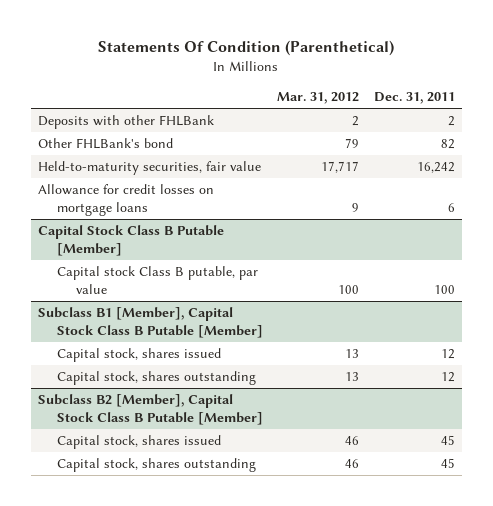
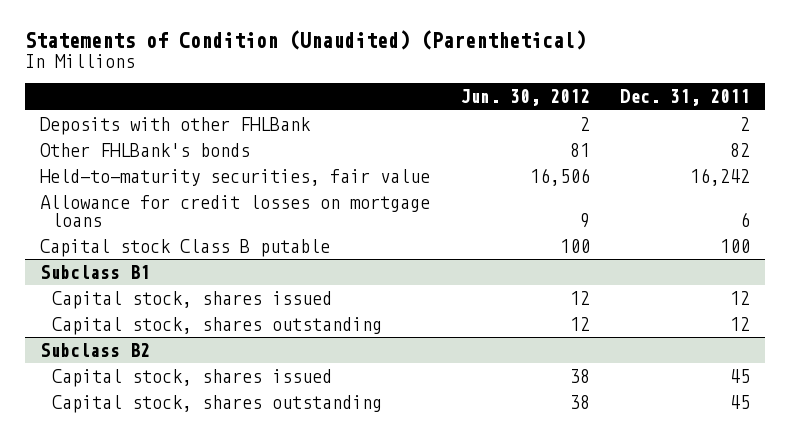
- Statements Of Condition (Parenthetical)
+ Statements of Condition (Unaudited) (Parenthetical)
- | Mar. 31, 2012 | Dec. 31, 2011
+ | Jun. 30, 2012 | Dec. 31, 2011
- Other FHLBank's bond | 79 | 82
+ Other FHLBank's bonds | 81 | 82
- Capital Stock Class B Putable [Member]
- Capital stock Class B putable, par value | 100 | 100
- Subclass B1 [Member], Capital Stock Class B Putable [Member]
+ Capital stock Class B putable | 100 | 100
+ Subclass B1
- Subclass B2 [Member], Capital Stock Class B Putable [Member]
+ Subclass B2

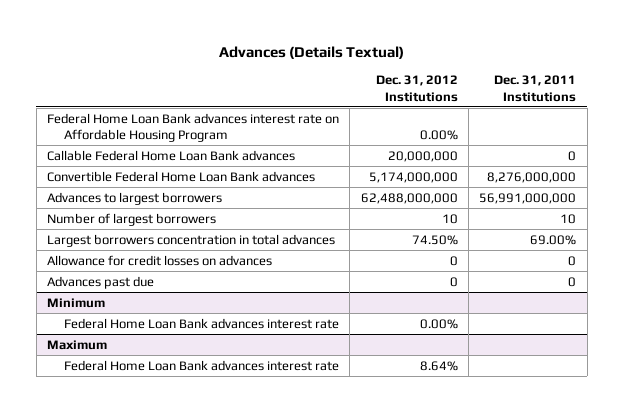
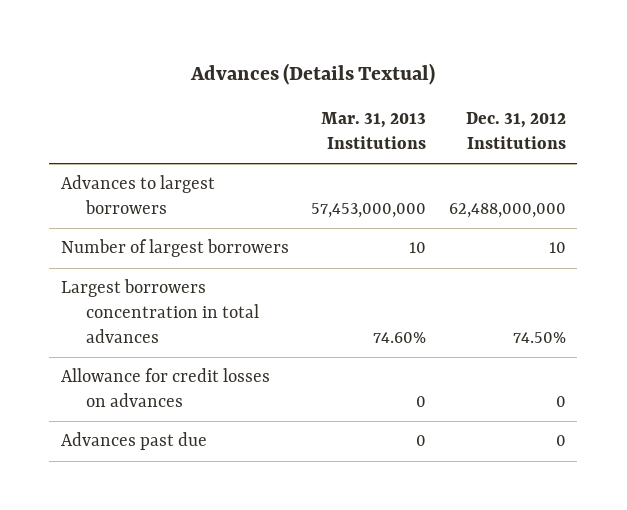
- | Dec. 31, 2012 Institutions | Dec. 31, 2011 Institutions
+ | Mar. 31, 2013 Institutions | Dec. 31, 2012 Institutions
- Federal Home Loan Bank advances interest rate on Affordable Housing Program | 0.00% |
- Callable Federal Home Loan Bank advances | 20,000,000 | 0
- Convertible Federal Home Loan Bank advances | 5,174,000,000 | 8,276,000,000
- Minimum
- Federal Home Loan Bank advances interest rate | 0.00% |
- Maximum
- Federal Home Loan Bank advances interest rate | 8.64% |

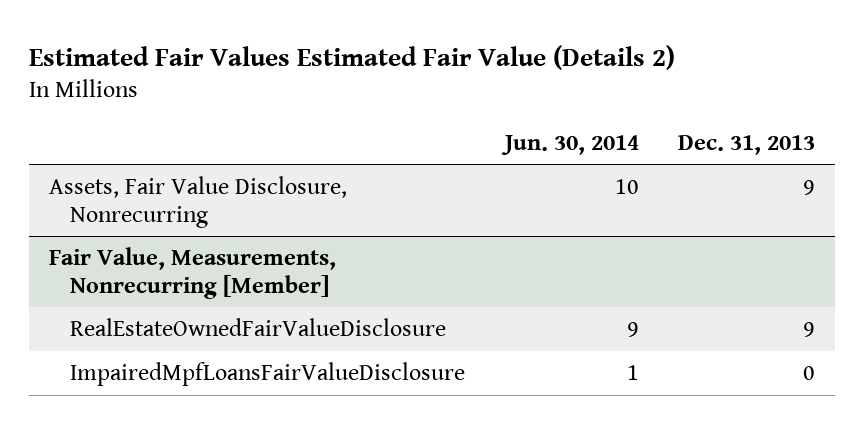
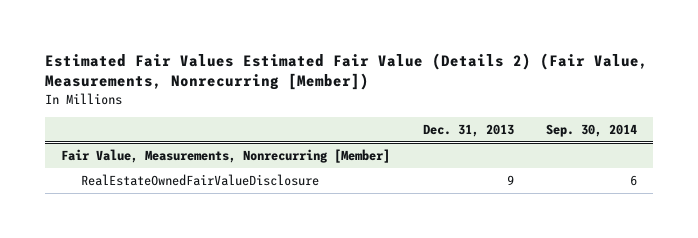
- Estimated Fair Values Estimated Fair Value (Details 2)
+ Estimated Fair Values Estimated Fair Value (Details 2) (Fair Value, Measurements, Nonrecurring [Member])
- | Jun. 30, 2014 | Dec. 31, 2013
+ | Dec. 31, 2013 | Sep. 30, 2014
- Assets, Fair Value Disclosure, Nonrecurring | 10 | 9
@ Fair Value, Measurements, Nonrecurring [Member]
- ImpairedMpfLoansFairValueDisclosure | 1 | 0

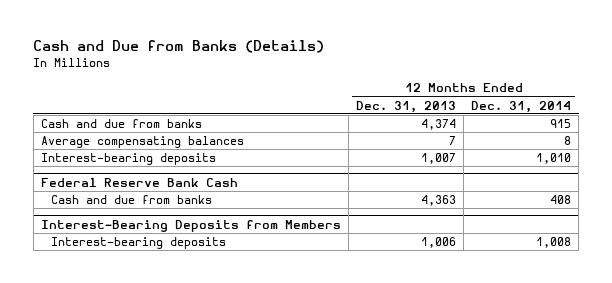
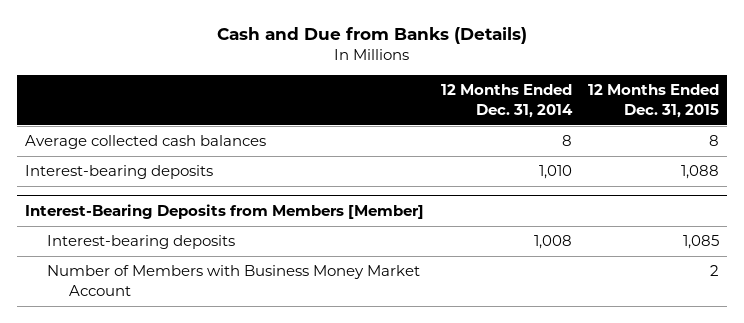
- | 12 Months Ended Dec. 31, 2013 | 12 Months Ended Dec. 31, 2014
+ | 12 Months Ended Dec. 31, 2014 | 12 Months Ended Dec. 31, 2015
- Cash and due from banks | 4,374 | 915
- Average compensating balances | 7 | 8
+ Average collected cash balances | 8 | 8
- Federal Reserve Bank Cash
- Cash and due from banks | 4,363 | 408
- Interest-Bearing Deposits from Members
+ Interest-Bearing Deposits from Members [Member]
+ Number of Members with Business Money Market Account | | 2

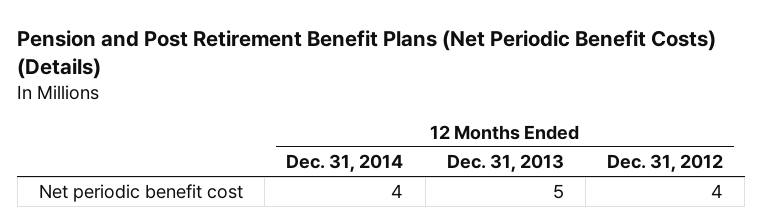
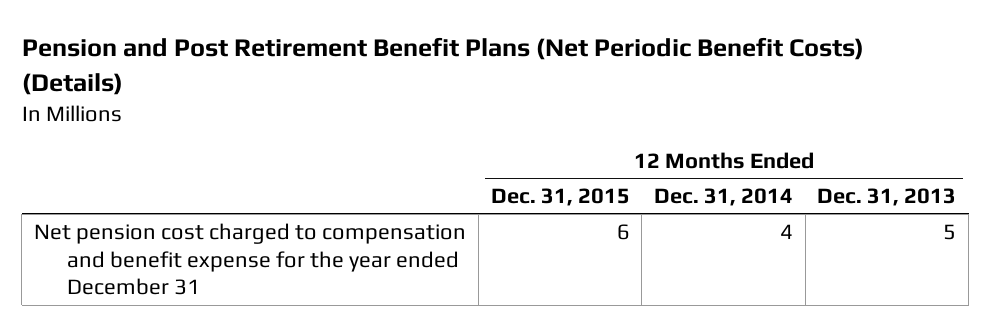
- | 12 Months Ended Dec. 31, 2014 | 12 Months Ended Dec. 31, 2013 | 12 Months Ended Dec. 31, 2012
+ | 12 Months Ended Dec. 31, 2015 | 12 Months Ended Dec. 31, 2014 | 12 Months Ended Dec. 31, 2013
- Net periodic benefit cost | 4 | 5 | 4
+ Net pension cost charged to compensation and benefit expense for the year ended December 31 | 6 | 4 | 5

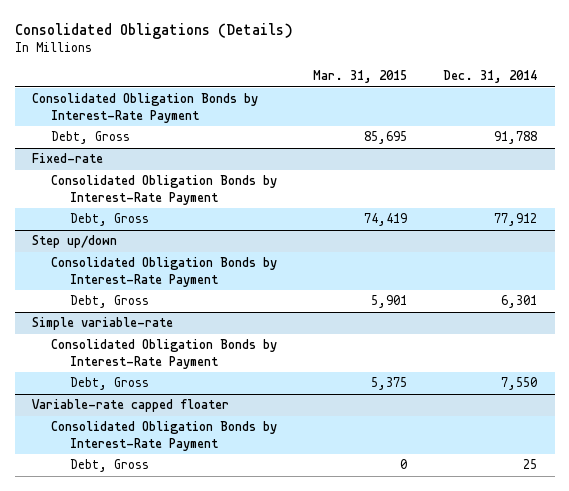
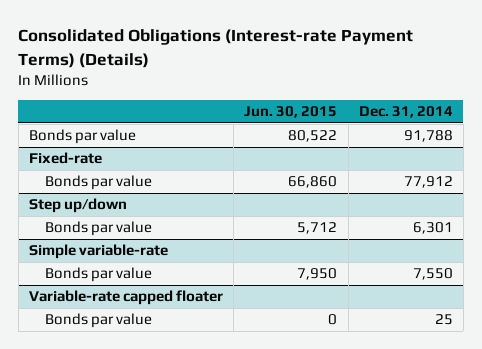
- Consolidated Obligations (Details)
+ Consolidated Obligations (Interest-rate Payment Terms) (Details)
- | Mar. 31, 2015 | Dec. 31, 2014
+ | Jun. 30, 2015 | Dec. 31, 2014
- Consolidated Obligation Bonds by Interest-Rate Payment
- Debt, Gross | 85,695 | 91,788
+ Bonds par value | 80,522 | 91,788
@ Fixed-rate
- Consolidated Obligation Bonds by Interest-Rate Payment
- Debt, Gross | 74,419 | 77,912
+ Bonds par value | 66,860 | 77,912
@ Step up/down
- Consolidated Obligation Bonds by Interest-Rate Payment
- Debt, Gross | 5,901 | 6,301
+ Bonds par value | 5,712 | 6,301
@ Simple variable-rate
- Consolidated Obligation Bonds by Interest-Rate Payment
- Debt, Gross | 5,375 | 7,550
+ Bonds par value | 7,950 | 7,550
@ Variable-rate capped floater
- Consolidated Obligation Bonds by Interest-Rate Payment
- Debt, Gross | 0 | 25
+ Bonds par value | 0 | 25

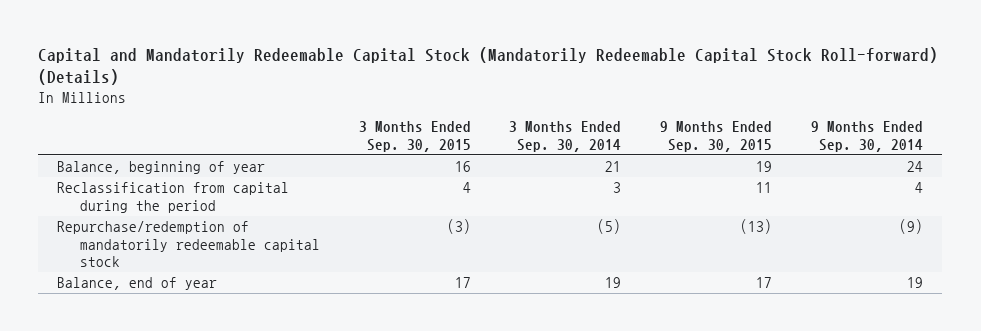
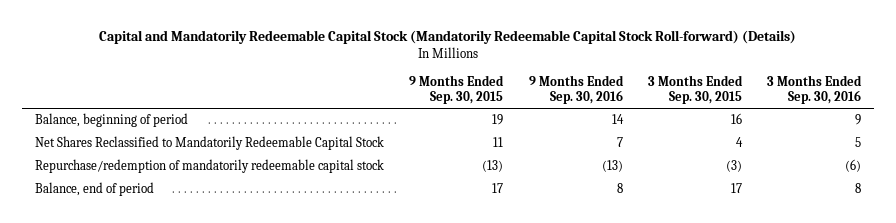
- | 3 Months Ended Sep. 30, 2015 | 3 Months Ended Sep. 30, 2014 | 9 Months Ended Sep. 30, 2015 | 9 Months Ended Sep. 30, 2014
+ | 9 Months Ended Sep. 30, 2015 | 9 Months Ended Sep. 30, 2016 | 3 Months Ended Sep. 30, 2015 | 3 Months Ended Sep. 30, 2016
- Balance, beginning of year | 16 | 21 | 19 | 24
- Reclassification from capital during the period | 4 | 3 | 11 | 4
+ Balance, beginning of period | 19 | 14 | 16 | 9
+ Net Shares Reclassified to Mandatorily Redeemable Capital Stock | 11 | 7 | 4 | 5
- Balance, end of year | 17 | 19 | 17 | 19
+ Balance, end of period | 17 | 8 | 17 | 8

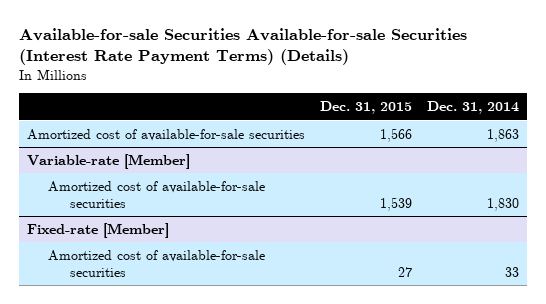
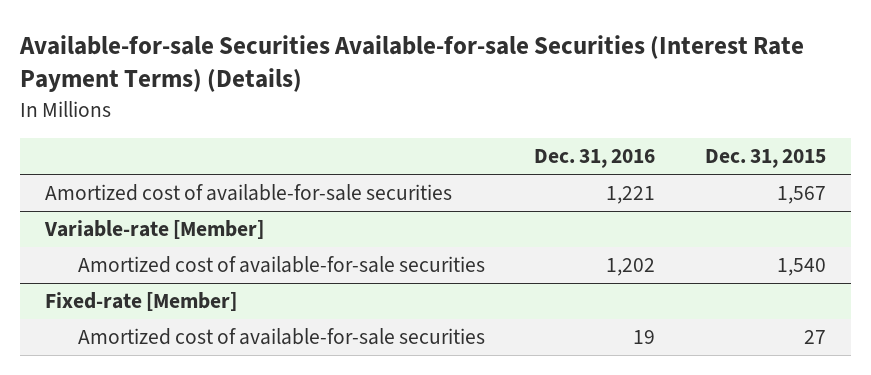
- | Dec. 31, 2015 | Dec. 31, 2014
+ | Dec. 31, 2016 | Dec. 31, 2015
- Amortized cost of available-for-sale securities | 1,566 | 1,863
+ Amortized cost of available-for-sale securities | 1,221 | 1,567
@ Variable-rate [Member]
- Amortized cost of available-for-sale securities | 1,539 | 1,830
+ Amortized cost of available-for-sale securities | 1,202 | 1,540

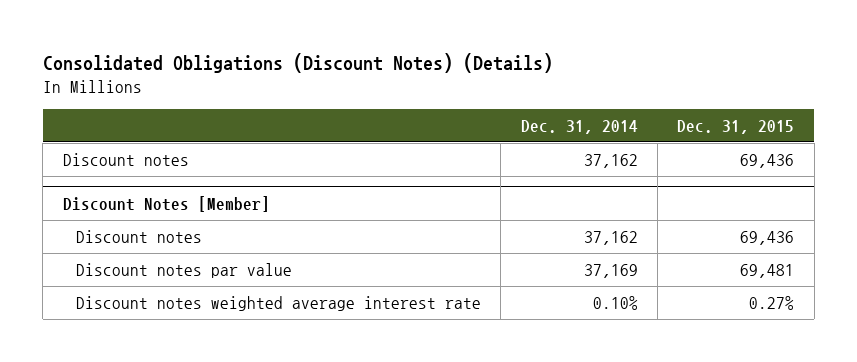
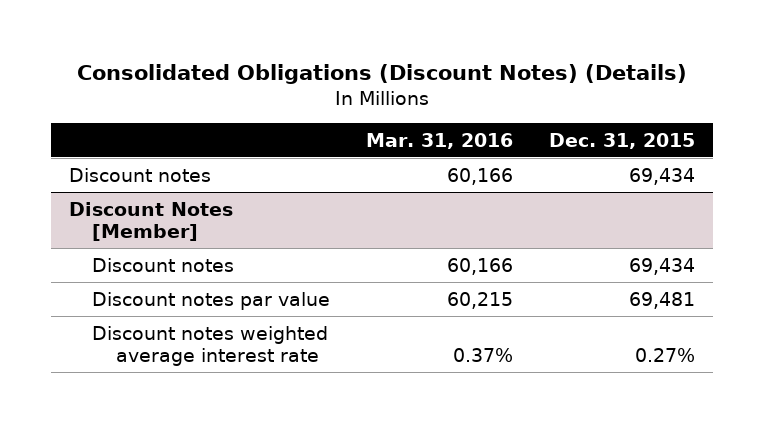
- | Dec. 31, 2014 | Dec. 31, 2015
+ | Mar. 31, 2016 | Dec. 31, 2015
- Discount notes | 37,162 | 69,436
+ Discount notes | 60,166 | 69,434
@ Discount Notes [Member]
- Discount notes | 37,162 | 69,436
+ Discount notes | 60,166 | 69,434

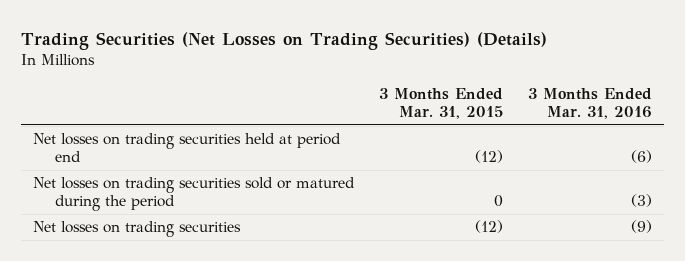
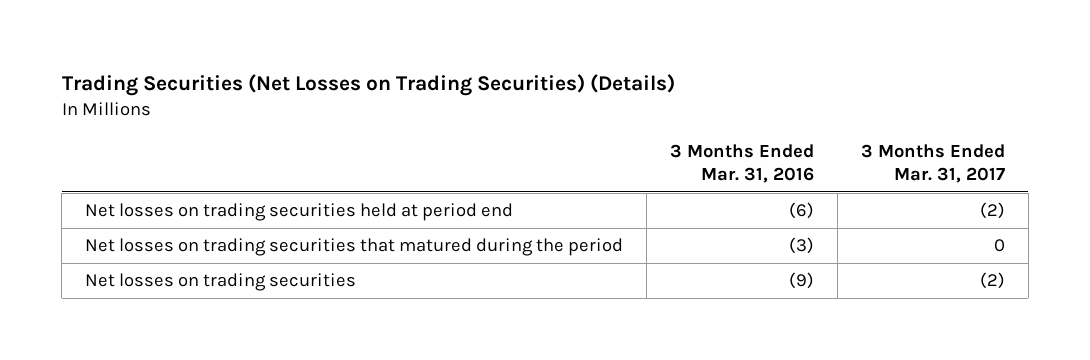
- | 3 Months Ended Mar. 31, 2015 | 3 Months Ended Mar. 31, 2016
+ | 3 Months Ended Mar. 31, 2016 | 3 Months Ended Mar. 31, 2017
- Net losses on trading securities sold or matured during the period | 0 | (3)
+ Net losses on trading securities that matured during the period | (3) | 0

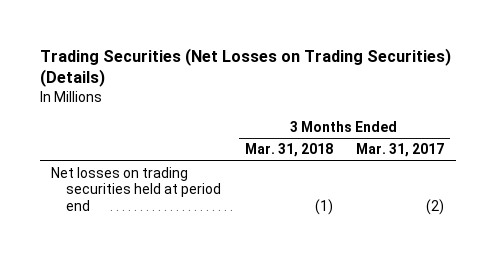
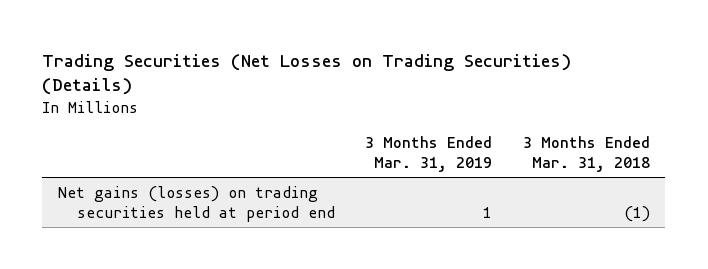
- | 3 Months Ended Mar. 31, 2018 | 3 Months Ended Mar. 31, 2017
+ | 3 Months Ended Mar. 31, 2019 | 3 Months Ended Mar. 31, 2018
- Net losses on trading securities held at period end | (1) | (2)
+ Net gains (losses) on trading securities held at period end | 1 | (1)

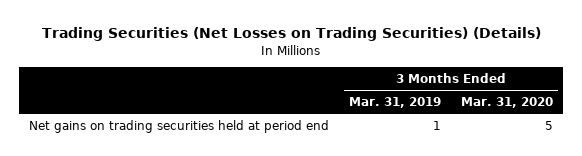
- | 3 Months Ended Mar. 31, 2019 | 3 Months Ended Mar. 31, 2018
+ | 3 Months Ended Mar. 31, 2019 | 3 Months Ended Mar. 31, 2020
- Net gains (losses) on trading securities held at period end | 1 | (1)
+ Net gains on trading securities held at period end | 1 | 5

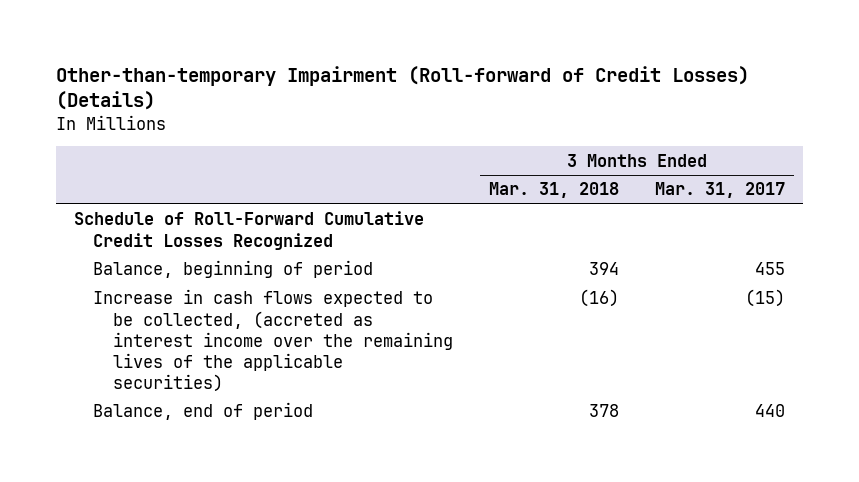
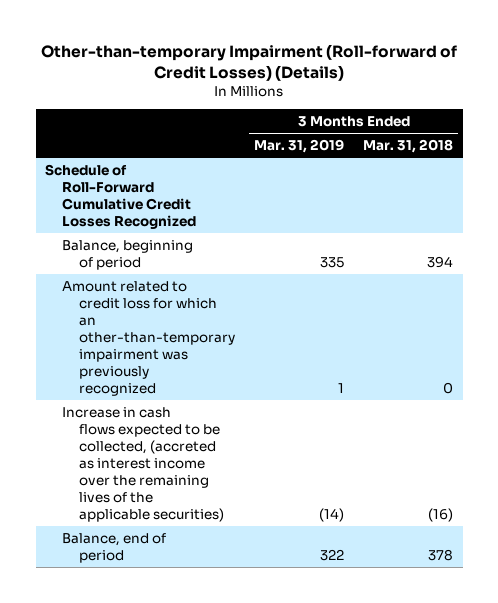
- | 3 Months Ended Mar. 31, 2018 | 3 Months Ended Mar. 31, 2017
+ | 3 Months Ended Mar. 31, 2019 | 3 Months Ended Mar. 31, 2018
+ Amount related to credit loss for which an other-than-temporary impairment was previously recognized | 1 | 0

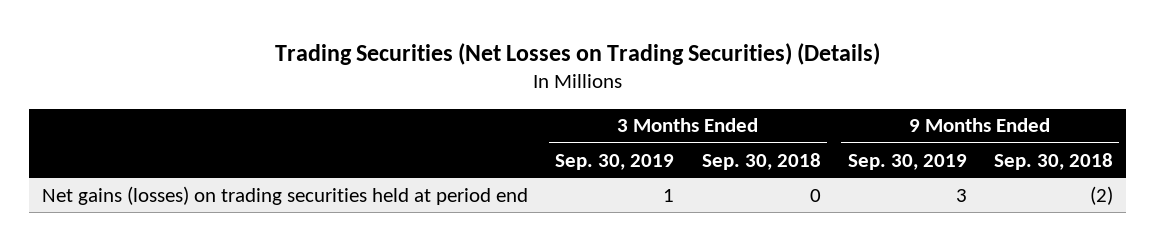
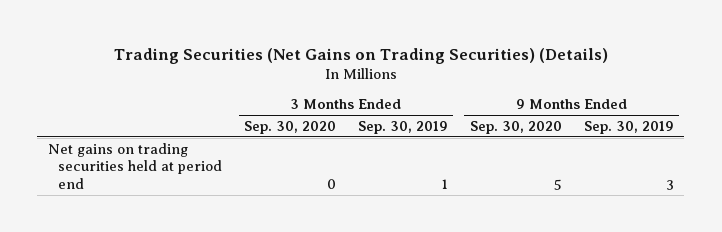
- Trading Securities (Net Losses on Trading Securities) (Details)
+ Trading Securities (Net Gains on Trading Securities) (Details)
- | 3 Months Ended Sep. 30, 2019 | 3 Months Ended Sep. 30, 2018 | 9 Months Ended Sep. 30, 2019 | 9 Months Ended Sep. 30, 2018
+ | 3 Months Ended Sep. 30, 2020 | 3 Months Ended Sep. 30, 2019 | 9 Months Ended Sep. 30, 2020 | 9 Months Ended Sep. 30, 2019
- Net gains (losses) on trading securities held at period end | 1 | 0 | 3 | (2)
+ Net gains on trading securities held at period end | 0 | 1 | 5 | 3

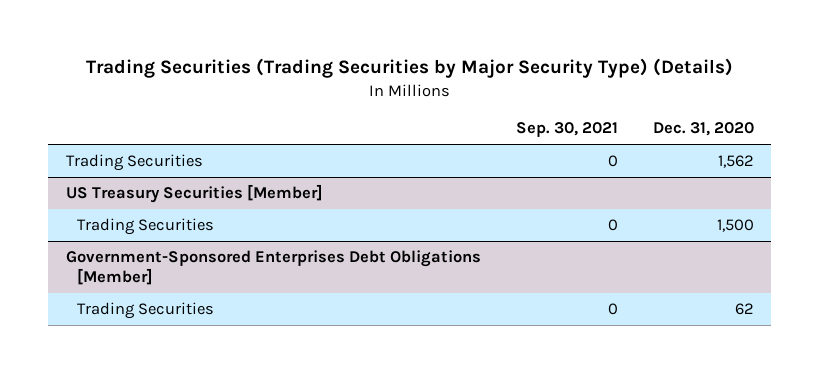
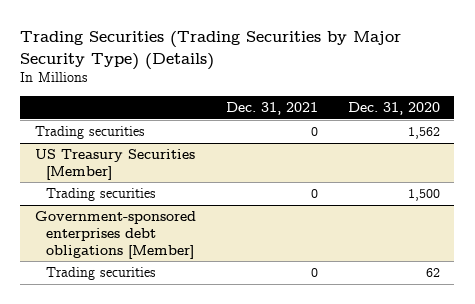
- | Sep. 30, 2021 | Dec. 31, 2020
+ | Dec. 31, 2021 | Dec. 31, 2020
- Trading Securities | 0 | 1,562
+ Trading securities | 0 | 1,562
@ US Treasury Securities [Member]
- Trading Securities | 0 | 1,500
- Government-Sponsored Enterprises Debt Obligations [Member]
- Trading Securities | 0 | 62
@ US Treasury Securities [Member]
+ Trading securities | 0 | 1,500
+ Government-sponsored enterprises debt obligations [Member]
+ Trading securities | 0 | 62

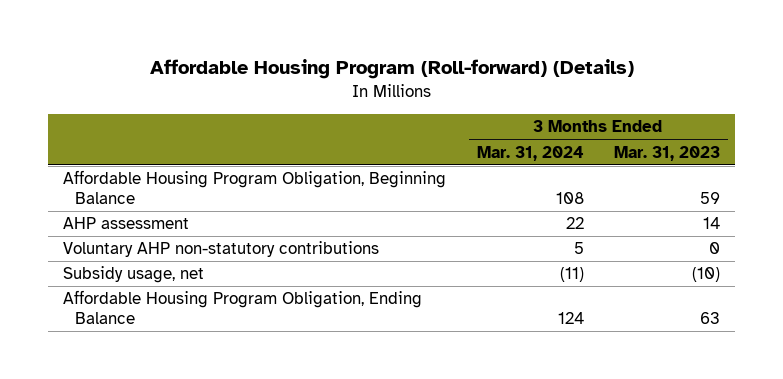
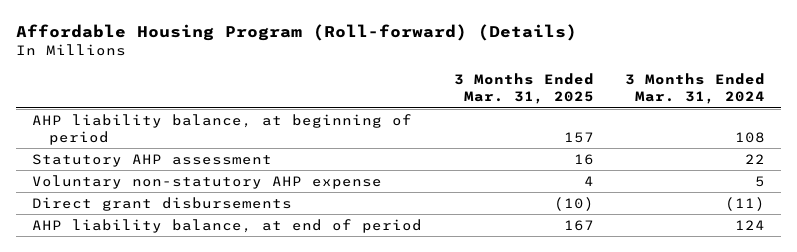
- | 3 Months Ended Mar. 31, 2024 | 3 Months Ended Mar. 31, 2023
+ | 3 Months Ended Mar. 31, 2025 | 3 Months Ended Mar. 31, 2024
- Affordable Housing Program Obligation, Beginning Balance | 108 | 59
- AHP assessment | 22 | 14
- Voluntary AHP non-statutory contributions | 5 | 0
- Subsidy usage, net | (11) | (10)
- Affordable Housing Program Obligation, Ending Balance | 124 | 63
+ AHP liability balance, at beginning of period | 157 | 108
+ Statutory AHP assessment | 16 | 22
+ Voluntary non-statutory AHP expense | 4 | 5
+ Direct grant disbursements | (10) | (11)
+ AHP liability balance, at end of period | 167 | 124

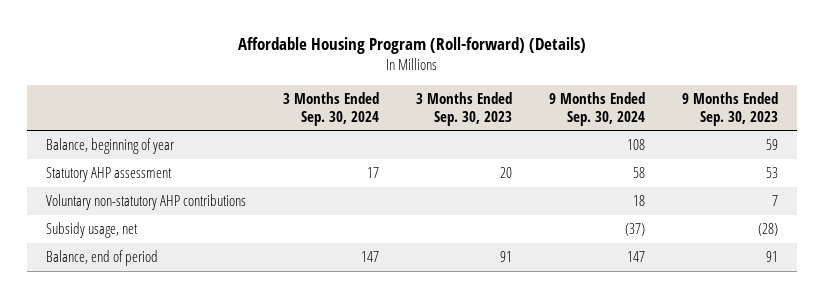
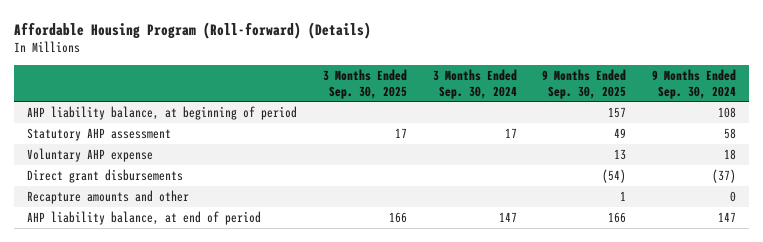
- | 3 Months Ended Sep. 30, 2024 | 3 Months Ended Sep. 30, 2023 | 9 Months Ended Sep. 30, 2024 | 9 Months Ended Sep. 30, 2023
+ | 3 Months Ended Sep. 30, 2025 | 3 Months Ended Sep. 30, 2024 | 9 Months Ended Sep. 30, 2025 | 9 Months Ended Sep. 30, 2024
- Balance, beginning of year | | | 108 | 59
+ AHP liability balance, at beginning of period | | | 157 | 108
- Voluntary non-statutory AHP contributions | | | 18 | 7
- Subsidy usage, net | | | (37) | (28)
- Balance, end of period | 147 | 91 | 147 | 91
+ Voluntary AHP expense | | | 13 | 18
+ Direct grant disbursements | | | (54) | (37)
+ Recapture amounts and other | | | 1 | 0
+ AHP liability balance, at end of period | 166 | 147 | 166 | 147

